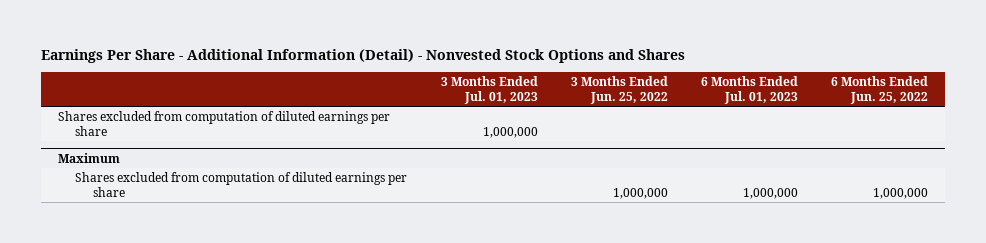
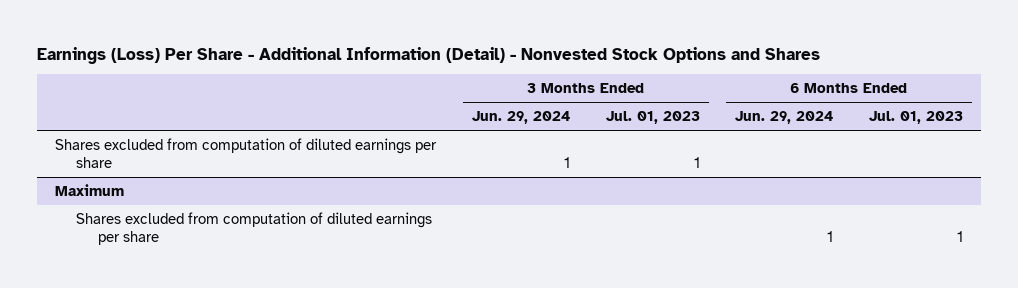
- Earnings Per Share - Additional Information (Detail) - Nonvested Stock Options and Shares
+ Earnings (Loss) Per Share - Additional Information (Detail) - Nonvested Stock Options and Shares
- | 3 Months Ended Jul. 01, 2023 | 3 Months Ended Jun. 25, 2022 | 6 Months Ended Jul. 01, 2023 | 6 Months Ended Jun. 25, 2022
+ | 3 Months Ended Jun. 29, 2024 | 3 Months Ended Jul. 01, 2023 | 6 Months Ended Jun. 29, 2024 | 6 Months Ended Jul. 01, 2023
- Shares excluded from computation of diluted earnings per share | 1,000,000 | | |
+ Shares excluded from computation of diluted earnings per share | 1 | 1 | |
@ Maximum
- Shares excluded from computation of diluted earnings per share | | 1,000,000 | 1,000,000 | 1,000,000
+ Shares excluded from computation of diluted earnings per share | | | 1 | 1

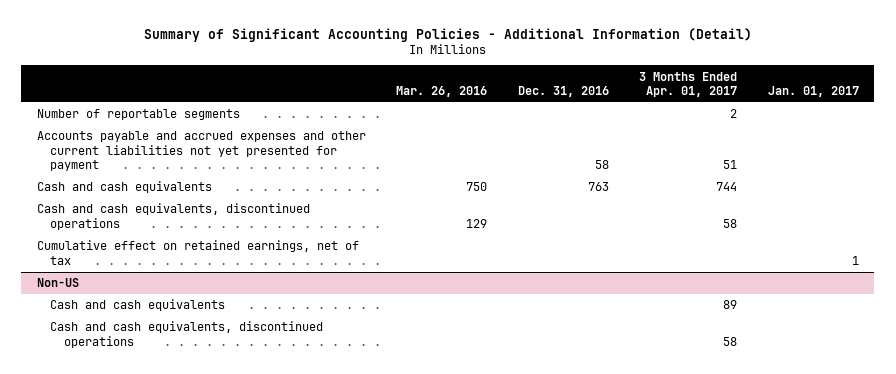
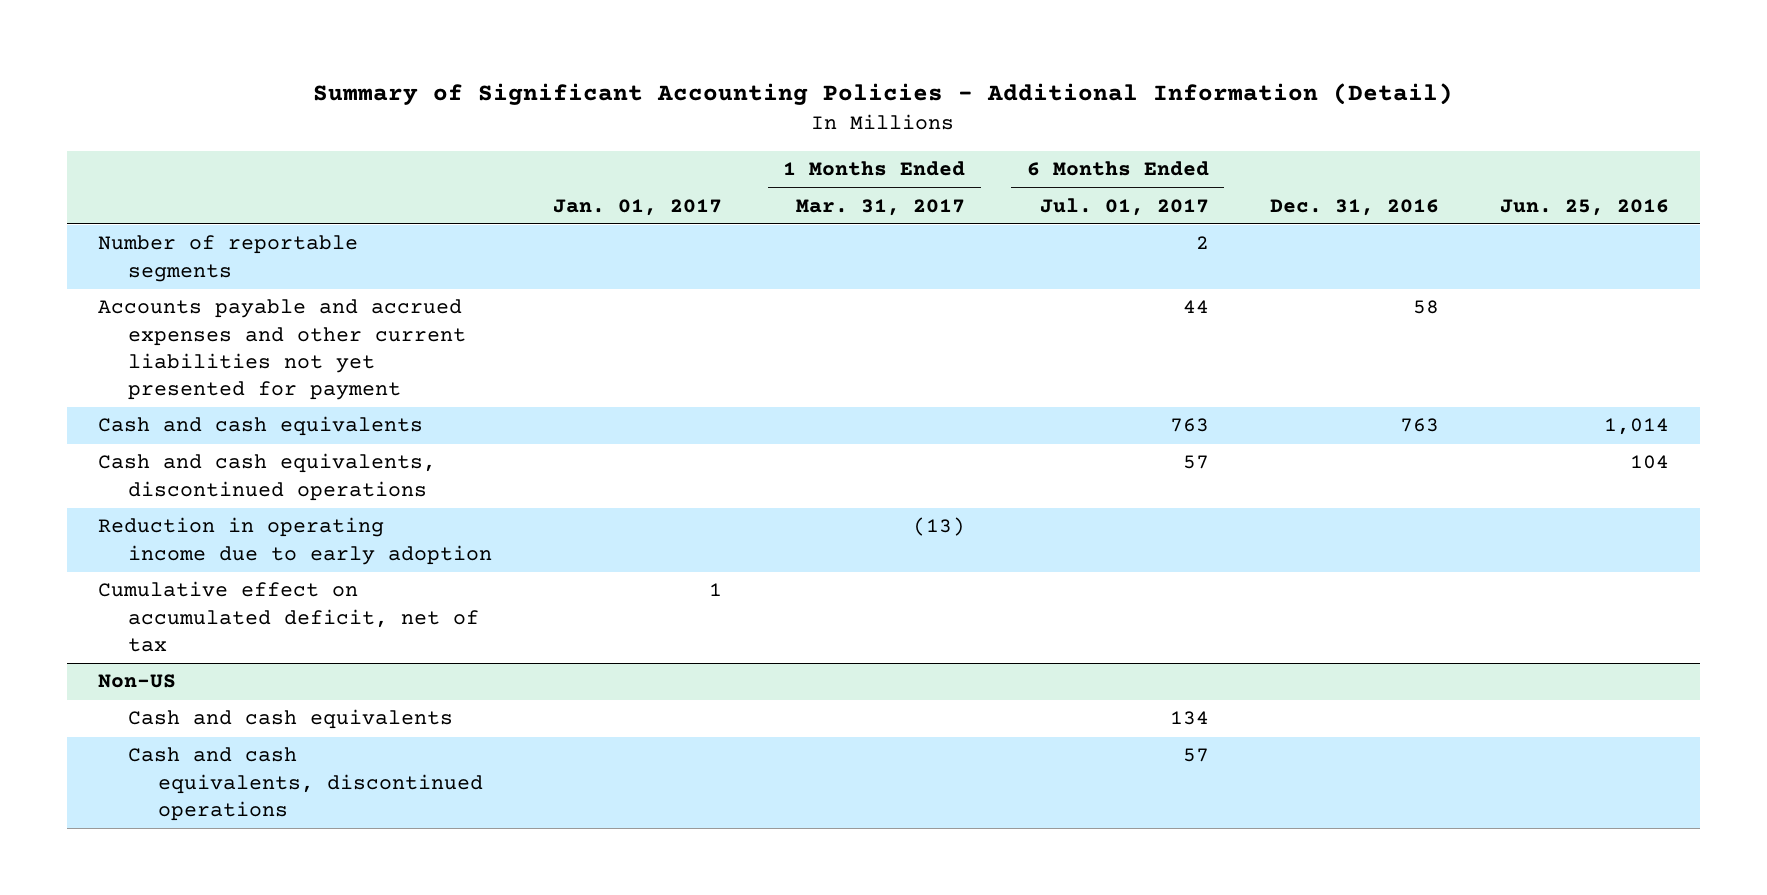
- | Mar. 26, 2016 | Dec. 31, 2016 | 3 Months Ended Apr. 01, 2017 | Jan. 01, 2017
+ | Jan. 01, 2017 | 1 Months Ended Mar. 31, 2017 | 6 Months Ended Jul. 01, 2017 | Dec. 31, 2016 | Jun. 25, 2016
- Cumulative effect on retained earnings, net of tax | | | | 1
+ Reduction in operating income due to early adoption | | (13) | | |
+ Cumulative effect on accumulated deficit, net of tax | 1 | | | |

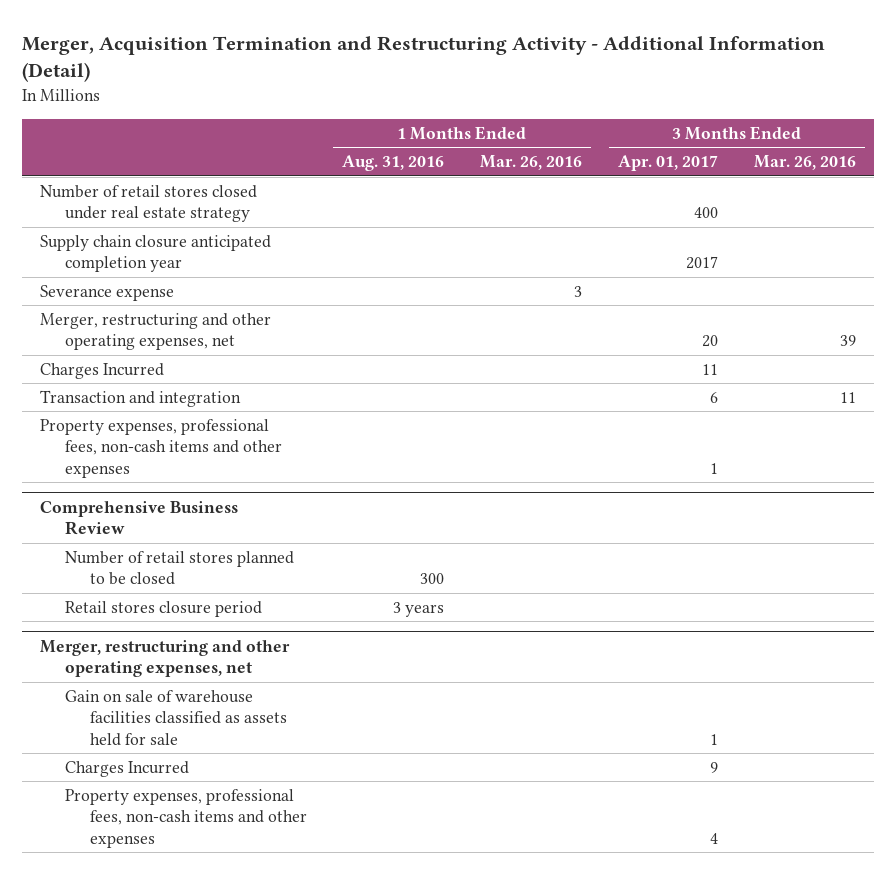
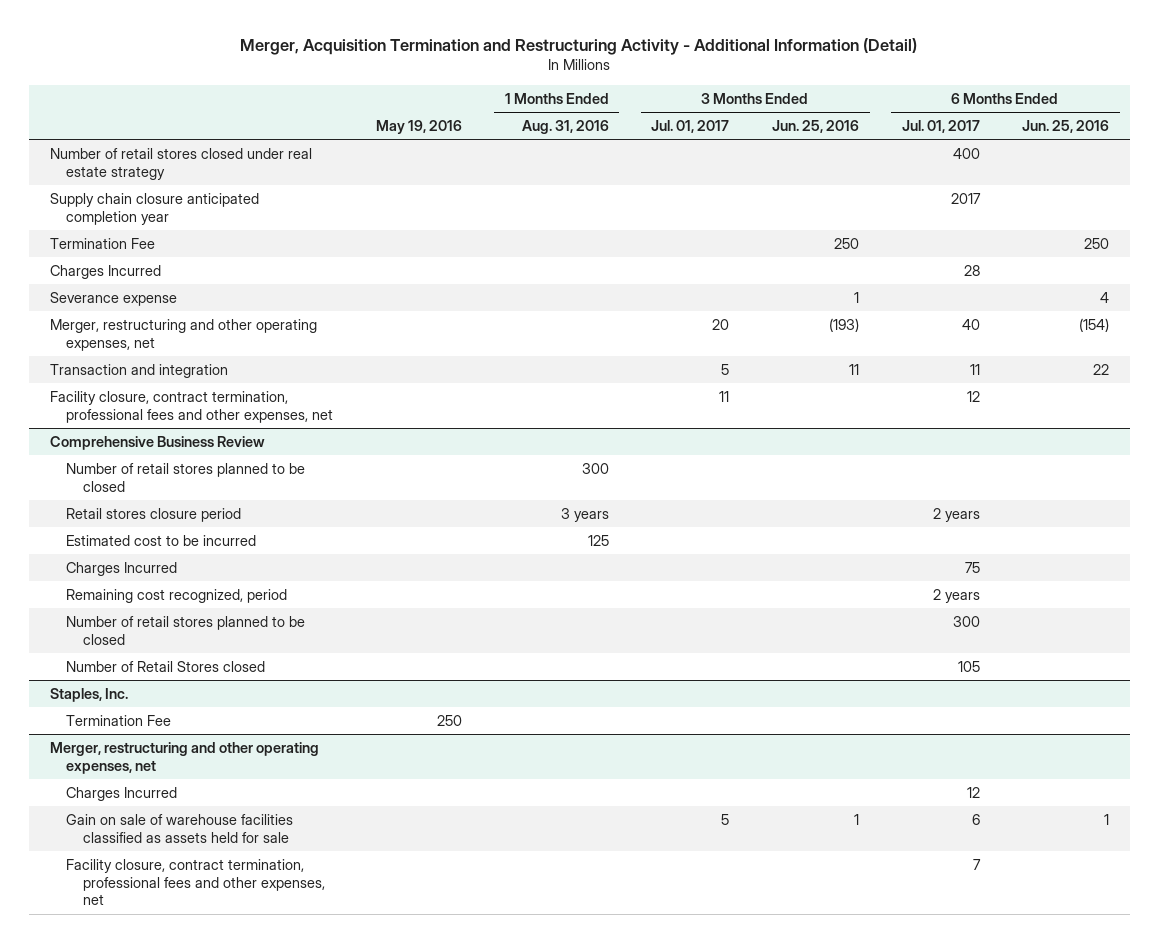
- | 1 Months Ended Aug. 31, 2016 | 1 Months Ended Mar. 26, 2016 | 3 Months Ended Apr. 01, 2017 | 3 Months Ended Mar. 26, 2016
+ | May 19, 2016 | 1 Months Ended Aug. 31, 2016 | 3 Months Ended Jul. 01, 2017 | 3 Months Ended Jun. 25, 2016 | 6 Months Ended Jul. 01, 2017 | 6 Months Ended Jun. 25, 2016
+ Termination Fee | | | | 250 | | 250
moved up: Charges Incurred | | | | | 28 |
- Property expenses, professional fees, non-cash items and other expenses | | | 1 |
+ Facility closure, contract termination, professional fees and other expenses, net | | | 11 | | 12 |
@ Comprehensive Business Review
+ Estimated cost to be incurred | | 125 | | | |
+ Charges Incurred | | | | | 75 |
+ Remaining cost recognized, period | | | | | 2 years |
+ Number of retail stores planned to be closed | | | | | 300 |
+ Number of Retail Stores closed | | | | | 105 |
+ Staples, Inc.
+ Termination Fee | 250 | | | | |
@ Merger, restructuring and other operating expenses, net
- Property expenses, professional fees, non-cash items and other expenses | | | 4 |
moved down: Gain on sale of warehouse facilities classified as assets held for sale | | | 5 | 1 | 6 | 1
+ Facility closure, contract termination, professional fees and other expenses, net | | | | | 7 |

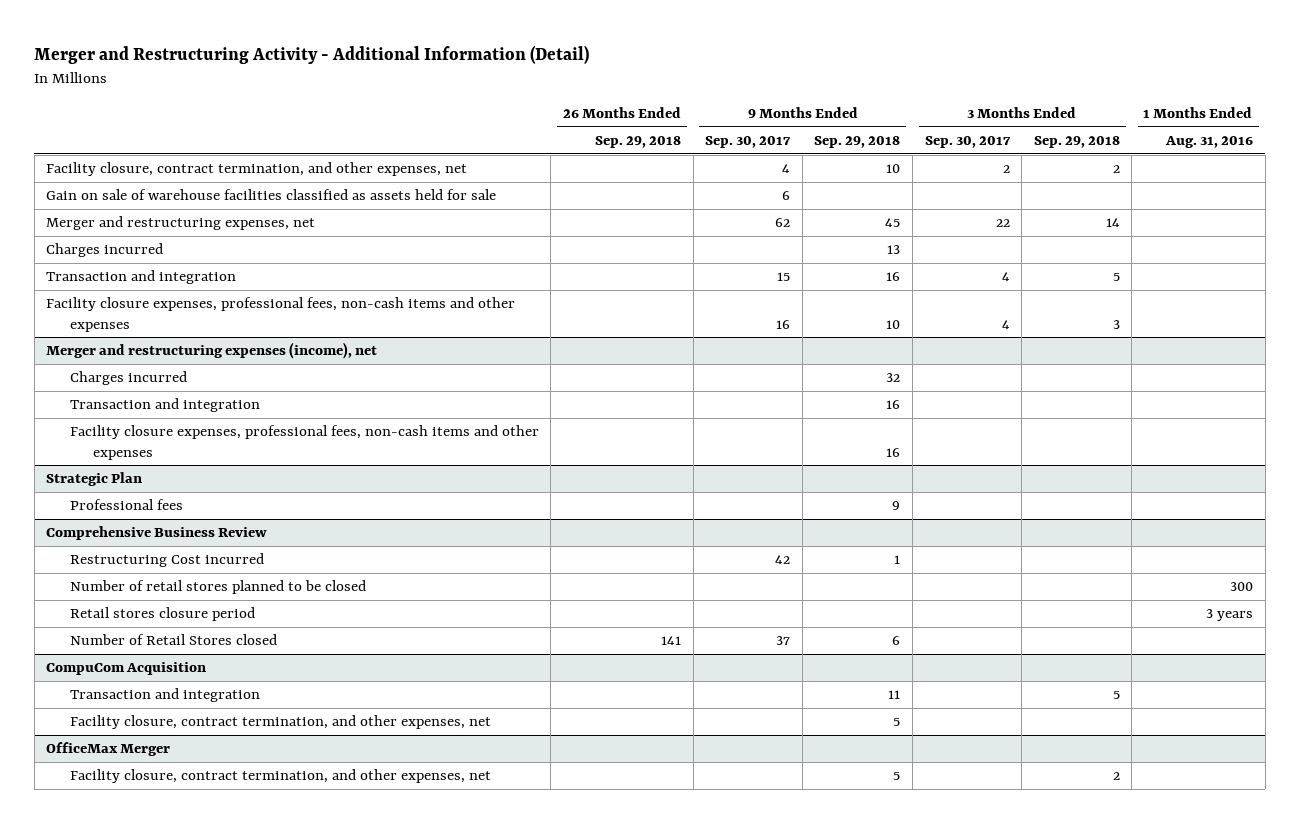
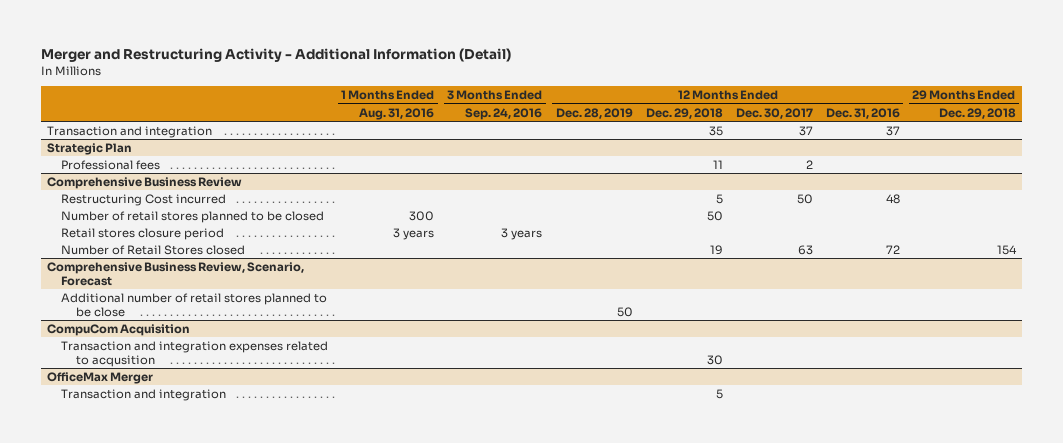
- | 26 Months Ended Sep. 29, 2018 | 9 Months Ended Sep. 30, 2017 | 9 Months Ended Sep. 29, 2018 | 3 Months Ended Sep. 30, 2017 | 3 Months Ended Sep. 29, 2018 | 1 Months Ended Aug. 31, 2016
+ | 1 Months Ended Aug. 31, 2016 | 3 Months Ended Sep. 24, 2016 | 12 Months Ended Dec. 28, 2019 | 12 Months Ended Dec. 29, 2018 | 12 Months Ended Dec. 30, 2017 | 12 Months Ended Dec. 31, 2016 | 29 Months Ended Dec. 29, 2018
- Facility closure, contract termination, and other expenses, net | | 4 | 10 | 2 | 2 |
- Gain on sale of warehouse facilities classified as assets held for sale | | 6 | | | |
- Merger and restructuring expenses, net | | 62 | 45 | 22 | 14 |
- Charges incurred | | | 13 | | |
- Facility closure expenses, professional fees, non-cash items and other expenses | | 16 | 10 | 4 | 3 |
- Merger and restructuring expenses (income), net
- Charges incurred | | | 32 | | |
- Transaction and integration | | | 16 | | |
- Facility closure expenses, professional fees, non-cash items and other expenses | | | 16 | | |
+ Comprehensive Business Review, Scenario, Forecast
+ Additional number of retail stores planned to be close | | | 50 | | | |
@ CompuCom Acquisition
- Transaction and integration | | | 11 | | 5 |
- Facility closure, contract termination, and other expenses, net | | | 5 | | |
+ Transaction and integration expenses related to acqusition | | | | 30 | | |
@ OfficeMax Merger
- Facility closure, contract termination, and other expenses, net | | | 5 | | 2 |
+ Transaction and integration | | | | 5 | | |

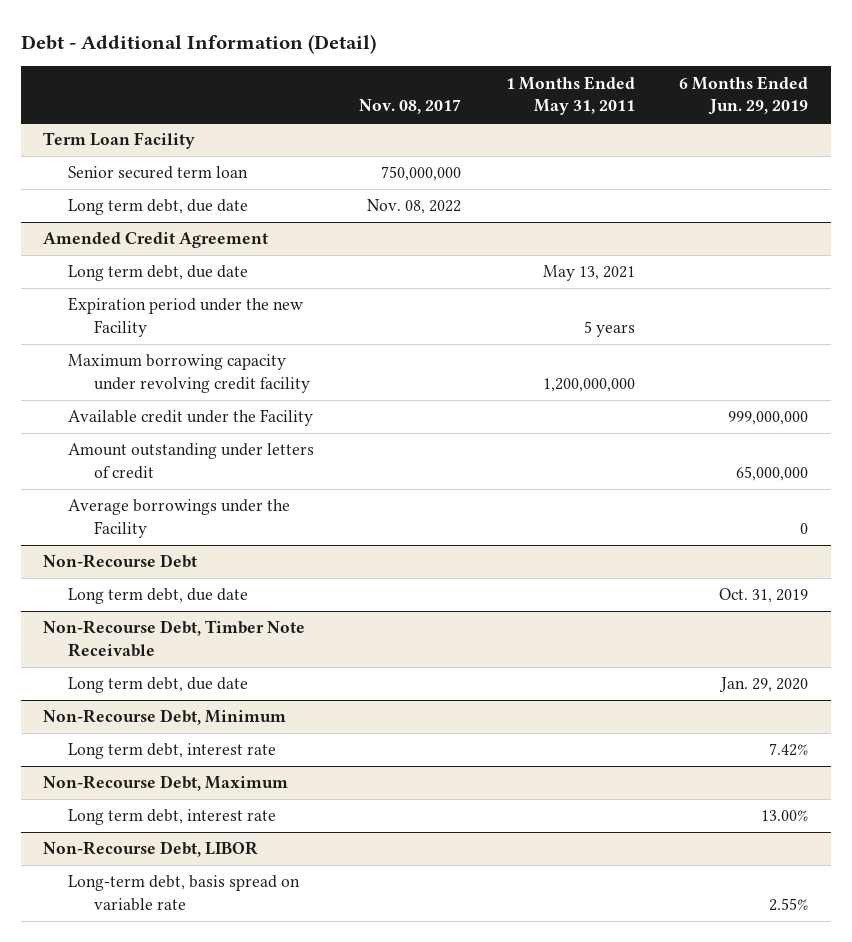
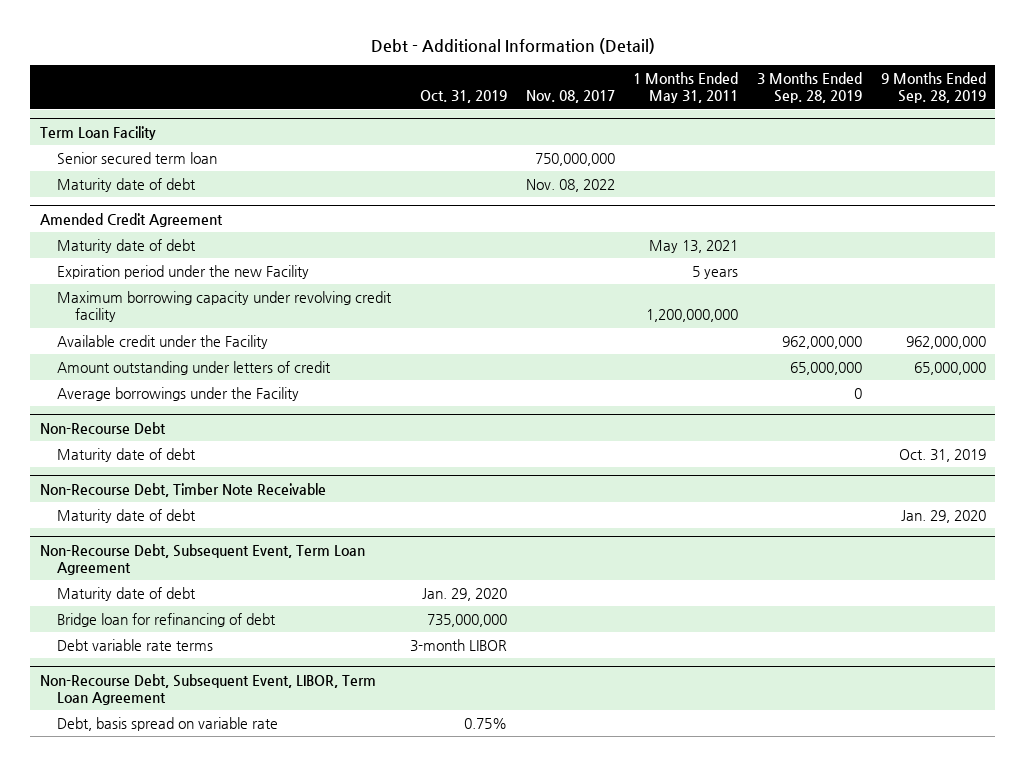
- | Nov. 08, 2017 | 1 Months Ended May 31, 2011 | 6 Months Ended Jun. 29, 2019
+ | Oct. 31, 2019 | Nov. 08, 2017 | 1 Months Ended May 31, 2011 | 3 Months Ended Sep. 28, 2019 | 9 Months Ended Sep. 28, 2019
@ Term Loan Facility
- Long term debt, due date | Nov. 08, 2022 | |
+ Maturity date of debt | | Nov. 08, 2022 | | |
@ Amended Credit Agreement
- Long term debt, due date | | May 13, 2021 |
+ Maturity date of debt | | | May 13, 2021 | |
@ Non-Recourse Debt
- Long term debt, due date | | | Oct. 31, 2019
+ Maturity date of debt | | | | | Oct. 31, 2019
@ Non-Recourse Debt, Timber Note Receivable
- Long term debt, due date | | | Jan. 29, 2020
- Non-Recourse Debt, Minimum
- Long term debt, interest rate | | | 7.42%
- Non-Recourse Debt, Maximum
- Long term debt, interest rate | | | 13.00%
- Non-Recourse Debt, LIBOR
- Long-term debt, basis spread on variable rate | | | 2.55%
@ Non-Recourse Debt, Timber Note Receivable
+ Maturity date of debt | | | | | Jan. 29, 2020
+ Non-Recourse Debt, Subsequent Event, Term Loan Agreement
+ Maturity date of debt | Jan. 29, 2020 | | | |
+ Bridge loan for refinancing of debt | 735,000,000 | | | |
+ Debt variable rate terms | 3-month LIBOR | | | |
+ Non-Recourse Debt, Subsequent Event, LIBOR, Term Loan Agreement
+ Debt, basis spread on variable rate | 0.75% | | | |

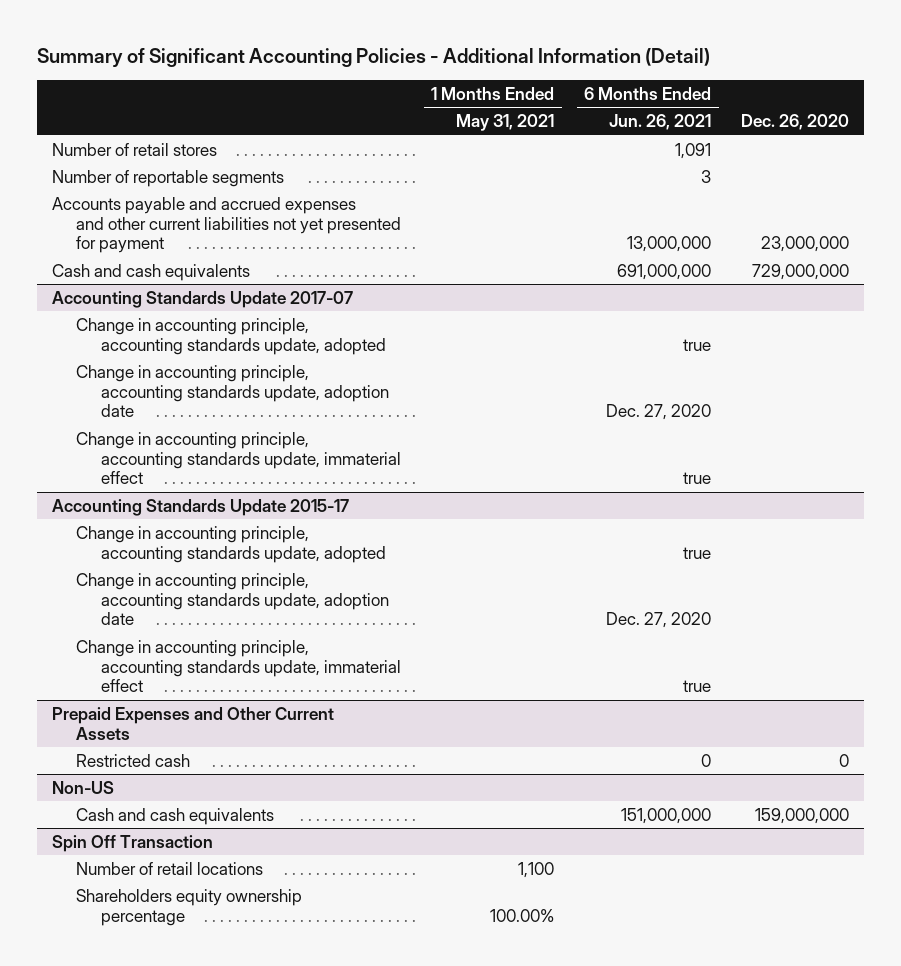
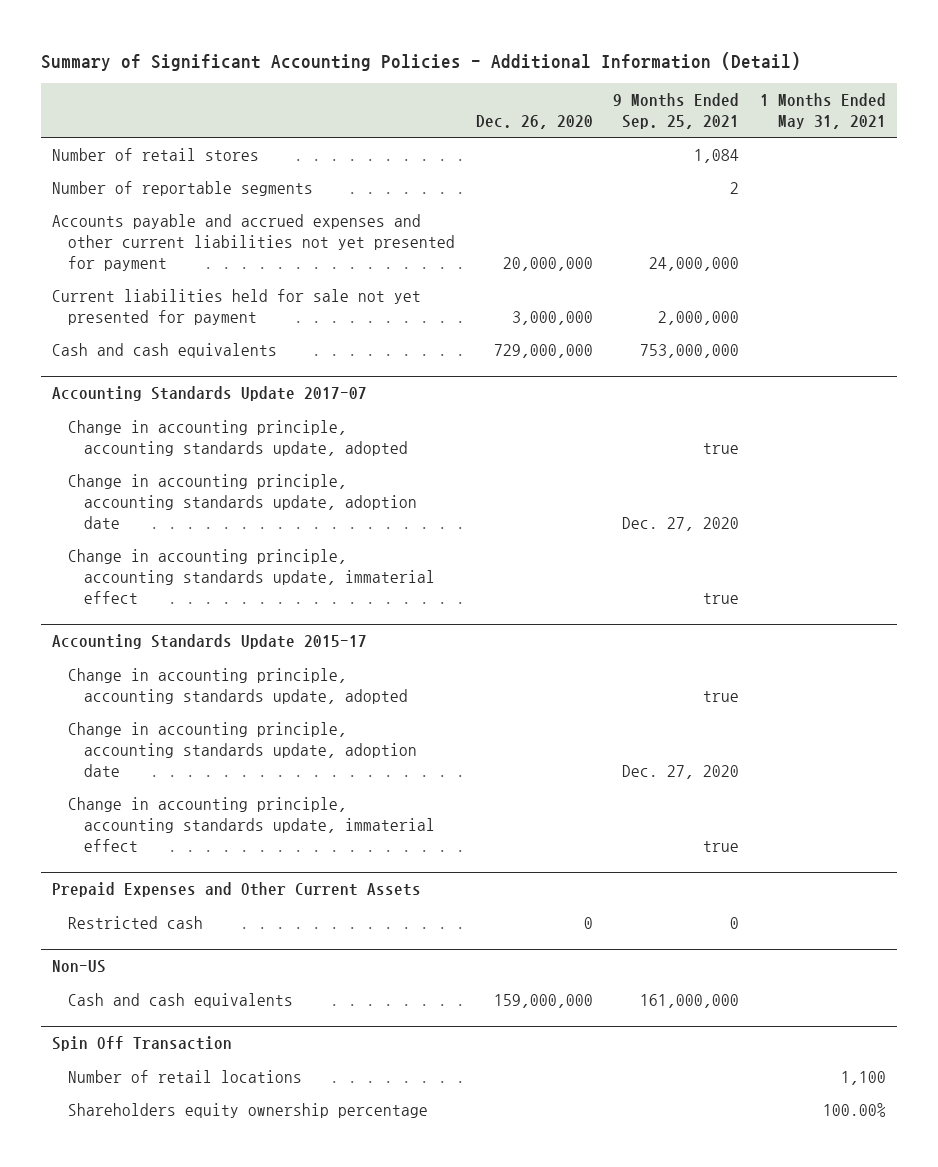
- | 1 Months Ended May 31, 2021 | 6 Months Ended Jun. 26, 2021 | Dec. 26, 2020
+ | Dec. 26, 2020 | 9 Months Ended Sep. 25, 2021 | 1 Months Ended May 31, 2021
- Accounts payable and accrued expenses and other current liabilities not yet presented for payment | | 13,000,000 | 23,000,000
+ Accounts payable and accrued expenses and other current liabilities not yet presented for payment | 20,000,000 | 24,000,000 |
+ Current liabilities held for sale not yet presented for payment | 3,000,000 | 2,000,000 |

